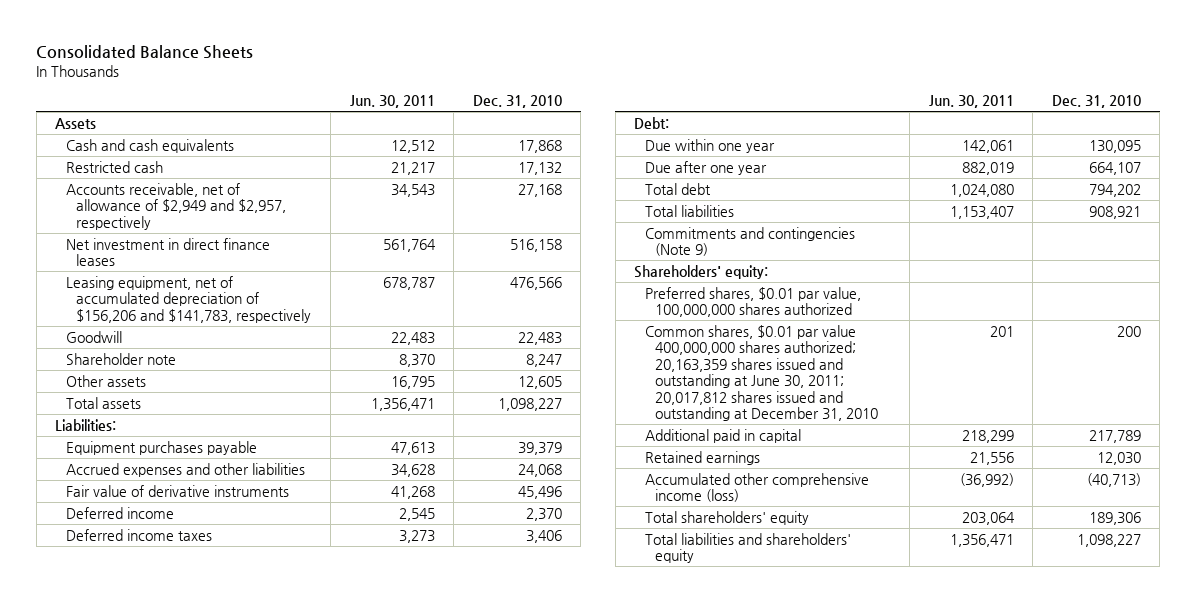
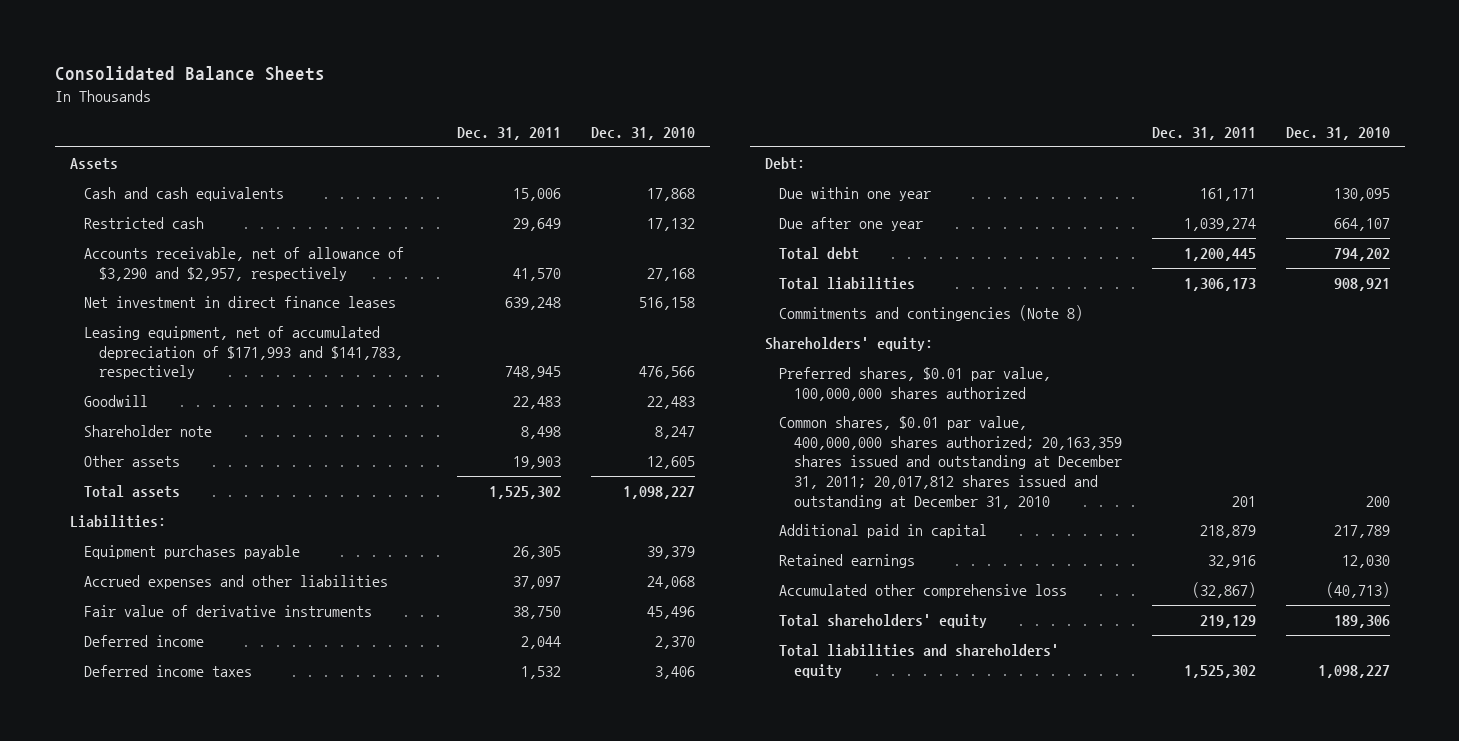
- | Jun. 30, 2011 | Dec. 31, 2010
+ | Dec. 31, 2011 | Dec. 31, 2010
- Accounts receivable, net of allowance of $2,949 and $2,957, respectively | 34,543 | 27,168
+ Accounts receivable, net of allowance of $3,290 and $2,957, respectively | 41,570 | 27,168
- Leasing equipment, net of accumulated depreciation of $156,206 and $141,783, respectively | 678,787 | 476,566
+ Leasing equipment, net of accumulated depreciation of $171,993 and $141,783, respectively | 748,945 | 476,566
- Commitments and contingencies (Note 9)
+ Commitments and contingencies (Note 8)
- Common shares, $0.01 par value 400,000,000 shares authorized; 20,163,359 shares issued and outstanding at June 30, 2011; 20,017,812 shares issued and outstanding at December 31, 2010 | 201 | 200
+ Common shares, $0.01 par value, 400,000,000 shares authorized; 20,163,359 shares issued and outstanding at December 31, 2011; 20,017,812 shares issued and outstanding at December 31, 2010 | 201 | 200
- Accumulated other comprehensive income (loss) | (36,992) | (40,713)
+ Accumulated other comprehensive loss | (32,867) | (40,713)

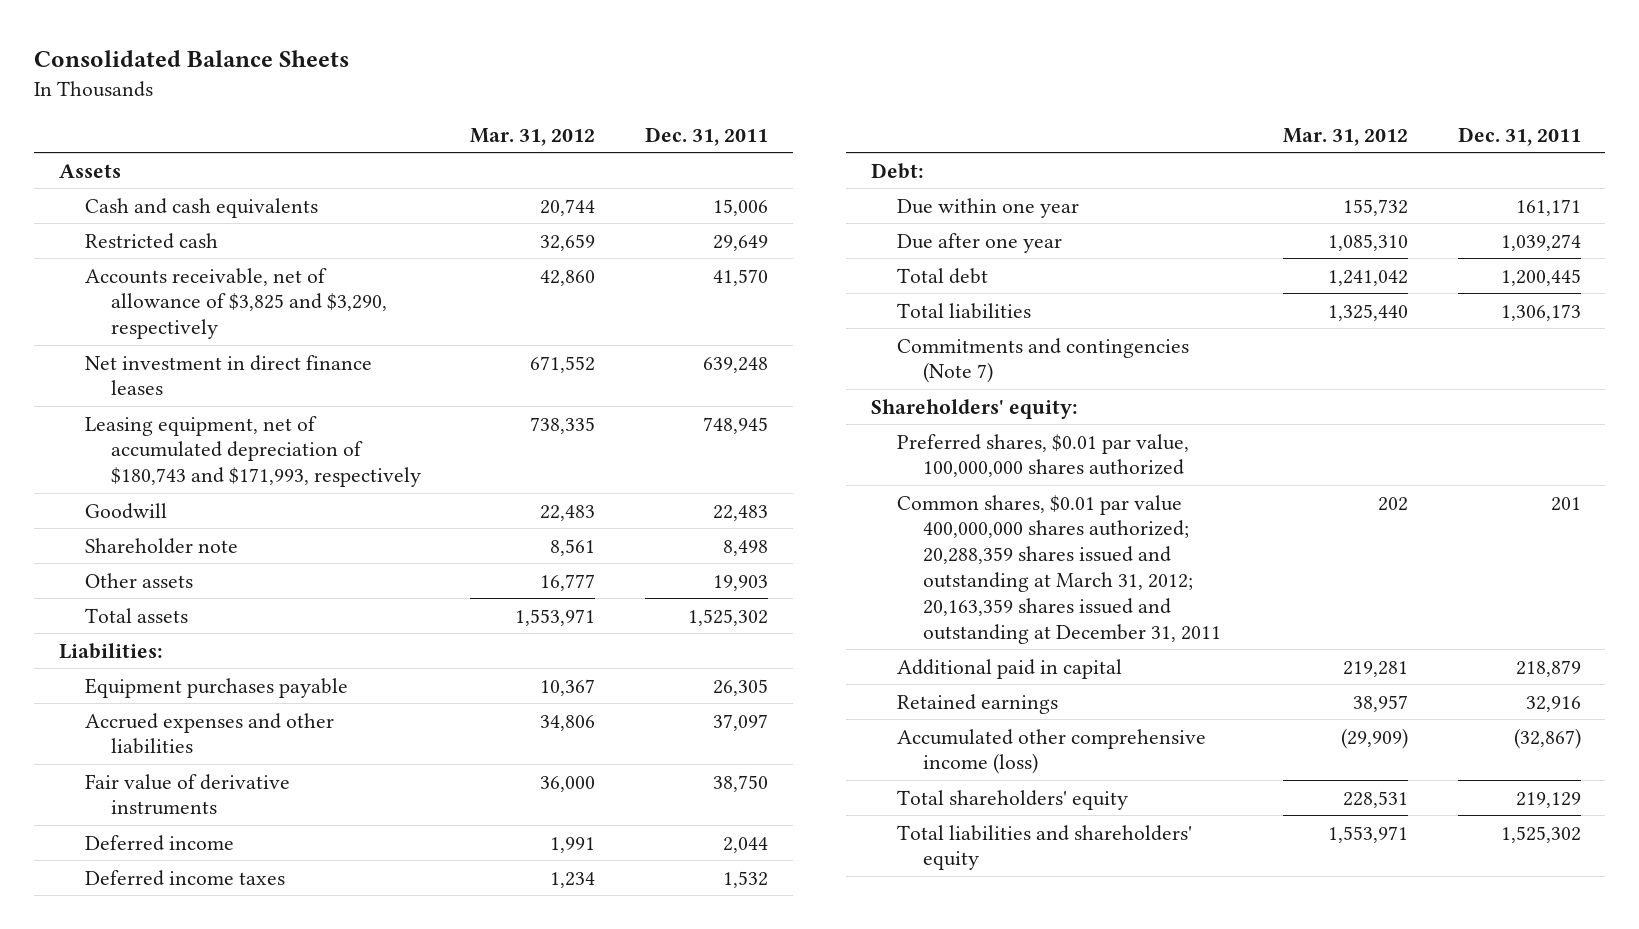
- | Dec. 31, 2011 | Dec. 31, 2010
+ | Mar. 31, 2012 | Dec. 31, 2011
- Accounts receivable, net of allowance of $3,290 and $2,957, respectively | 41,570 | 27,168
+ Accounts receivable, net of allowance of $3,825 and $3,290, respectively | 42,860 | 41,570
- Leasing equipment, net of accumulated depreciation of $171,993 and $141,783, respectively | 748,945 | 476,566
+ Leasing equipment, net of accumulated depreciation of $180,743 and $171,993, respectively | 738,335 | 748,945
- Commitments and contingencies (Note 8)
+ Commitments and contingencies (Note 7)
- Common shares, $0.01 par value, 400,000,000 shares authorized; 20,163,359 shares issued and outstanding at December 31, 2011; 20,017,812 shares issued and outstanding at December 31, 2010 | 201 | 200
+ Common shares, $0.01 par value 400,000,000 shares authorized; 20,288,359 shares issued and outstanding at March 31, 2012; 20,163,359 shares issued and outstanding at December 31, 2011 | 202 | 201
- Accumulated other comprehensive loss | (32,867) | (40,713)
+ Accumulated other comprehensive income (loss) | (29,909) | (32,867)

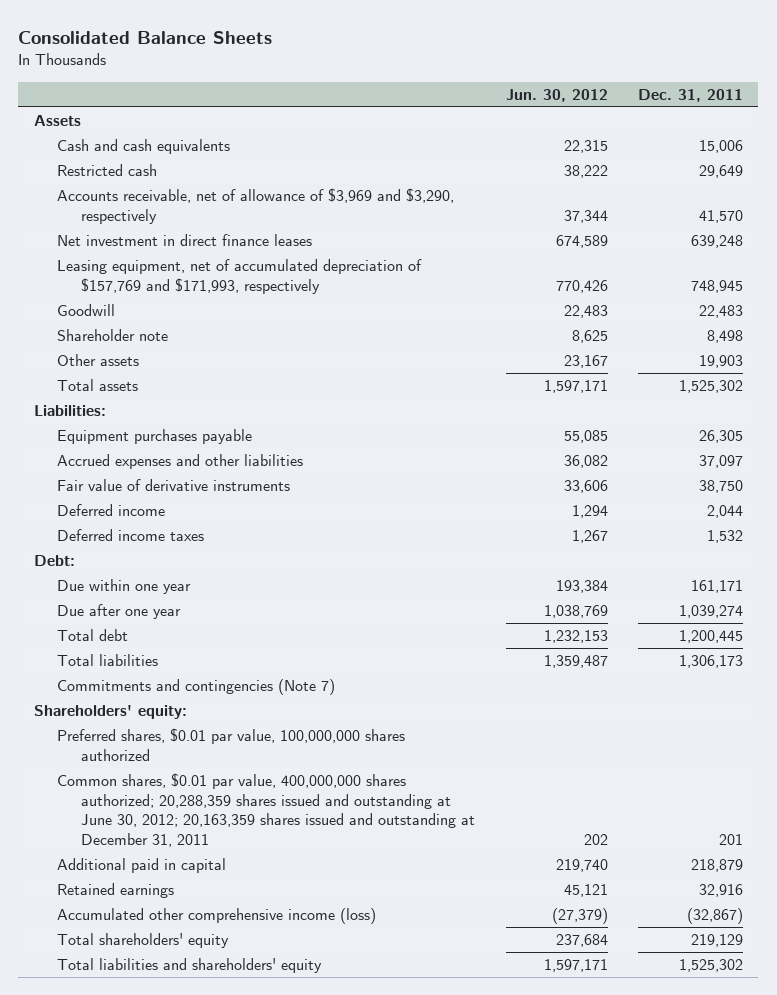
- | Mar. 31, 2012 | Dec. 31, 2011
+ | Jun. 30, 2012 | Dec. 31, 2011
- Accounts receivable, net of allowance of $3,825 and $3,290, respectively | 42,860 | 41,570
+ Accounts receivable, net of allowance of $3,969 and $3,290, respectively | 37,344 | 41,570
- Leasing equipment, net of accumulated depreciation of $180,743 and $171,993, respectively | 738,335 | 748,945
+ Leasing equipment, net of accumulated depreciation of $157,769 and $171,993, respectively | 770,426 | 748,945
- Common shares, $0.01 par value 400,000,000 shares authorized; 20,288,359 shares issued and outstanding at March 31, 2012; 20,163,359 shares issued and outstanding at December 31, 2011 | 202 | 201
+ Common shares, $0.01 par value, 400,000,000 shares authorized; 20,288,359 shares issued and outstanding at June 30, 2012; 20,163,359 shares issued and outstanding at December 31, 2011 | 202 | 201

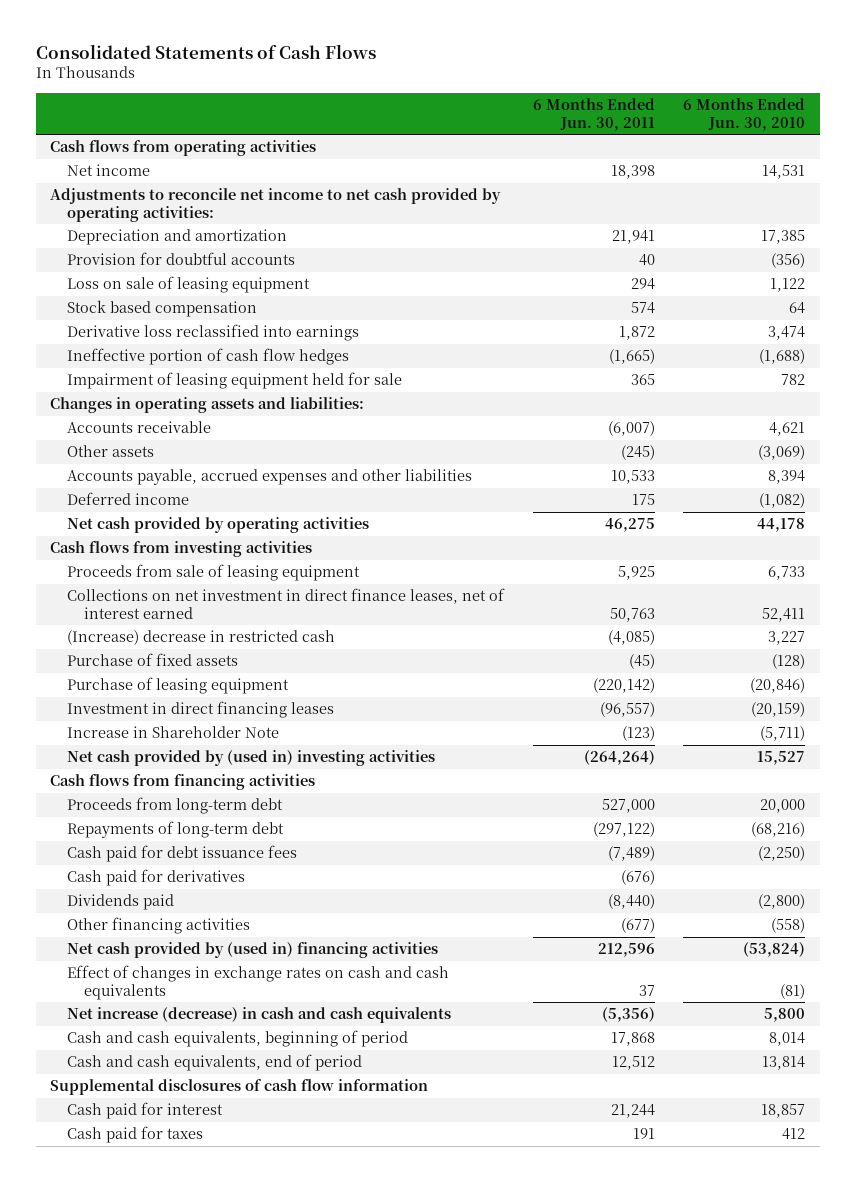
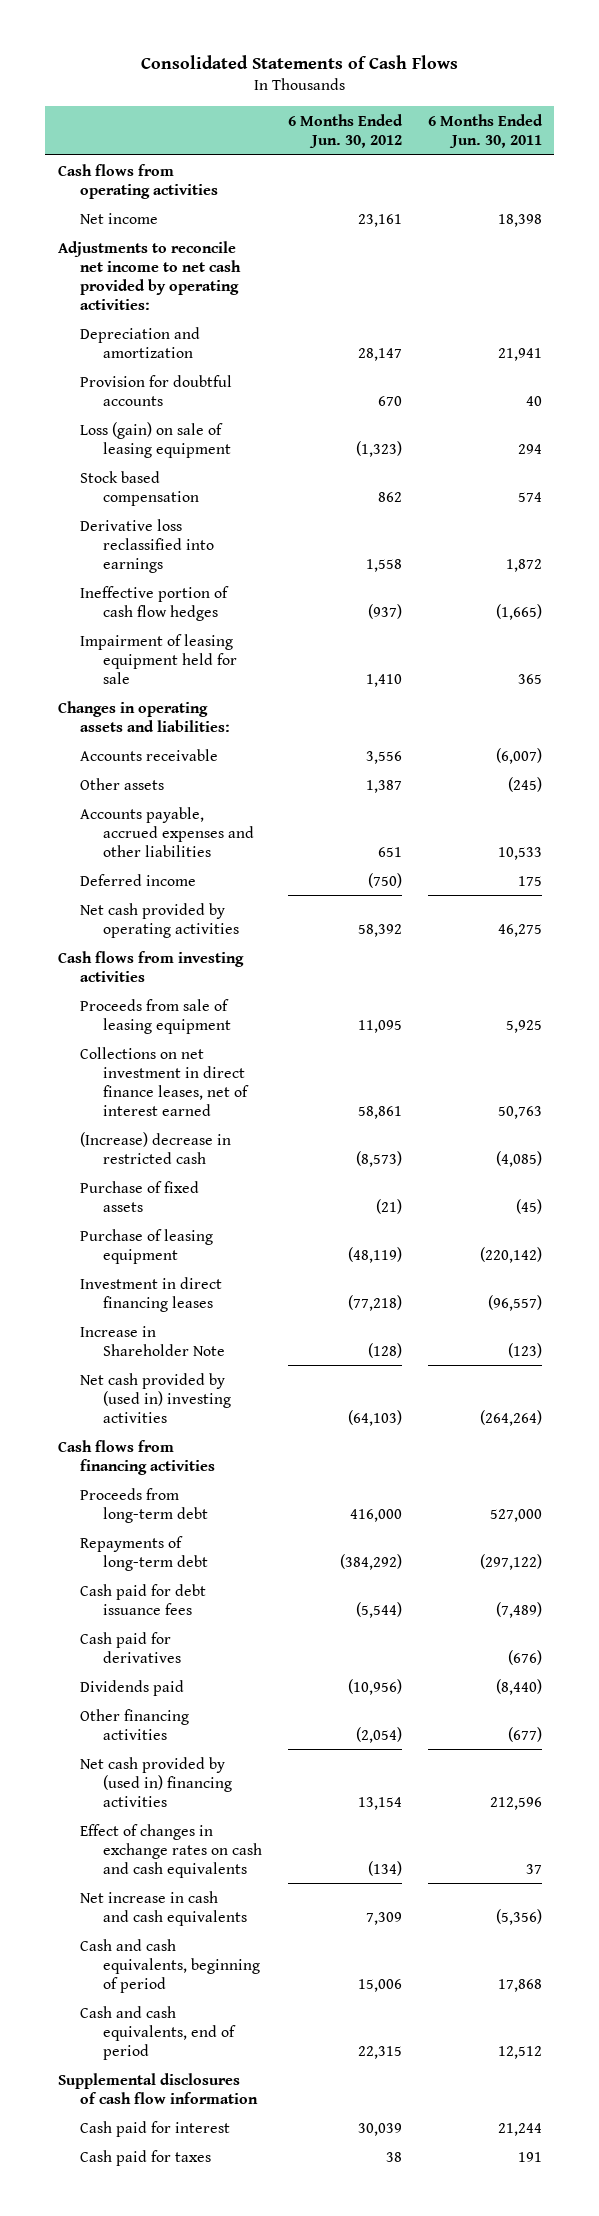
- | 6 Months Ended Jun. 30, 2011 | 6 Months Ended Jun. 30, 2010
+ | 6 Months Ended Jun. 30, 2012 | 6 Months Ended Jun. 30, 2011
- Loss on sale of leasing equipment | 294 | 1,122
+ Loss (gain) on sale of leasing equipment | (1,323) | 294
- Net increase (decrease) in cash and cash equivalents | (5,356) | 5,800
+ Net increase in cash and cash equivalents | 7,309 | (5,356)

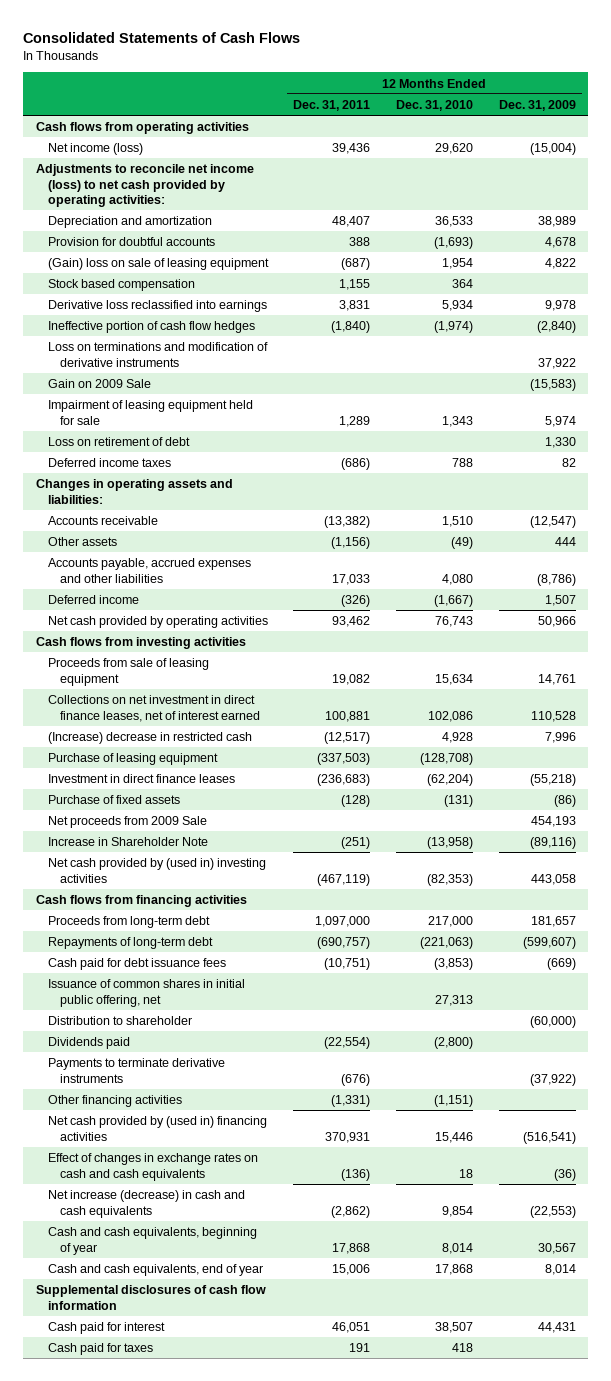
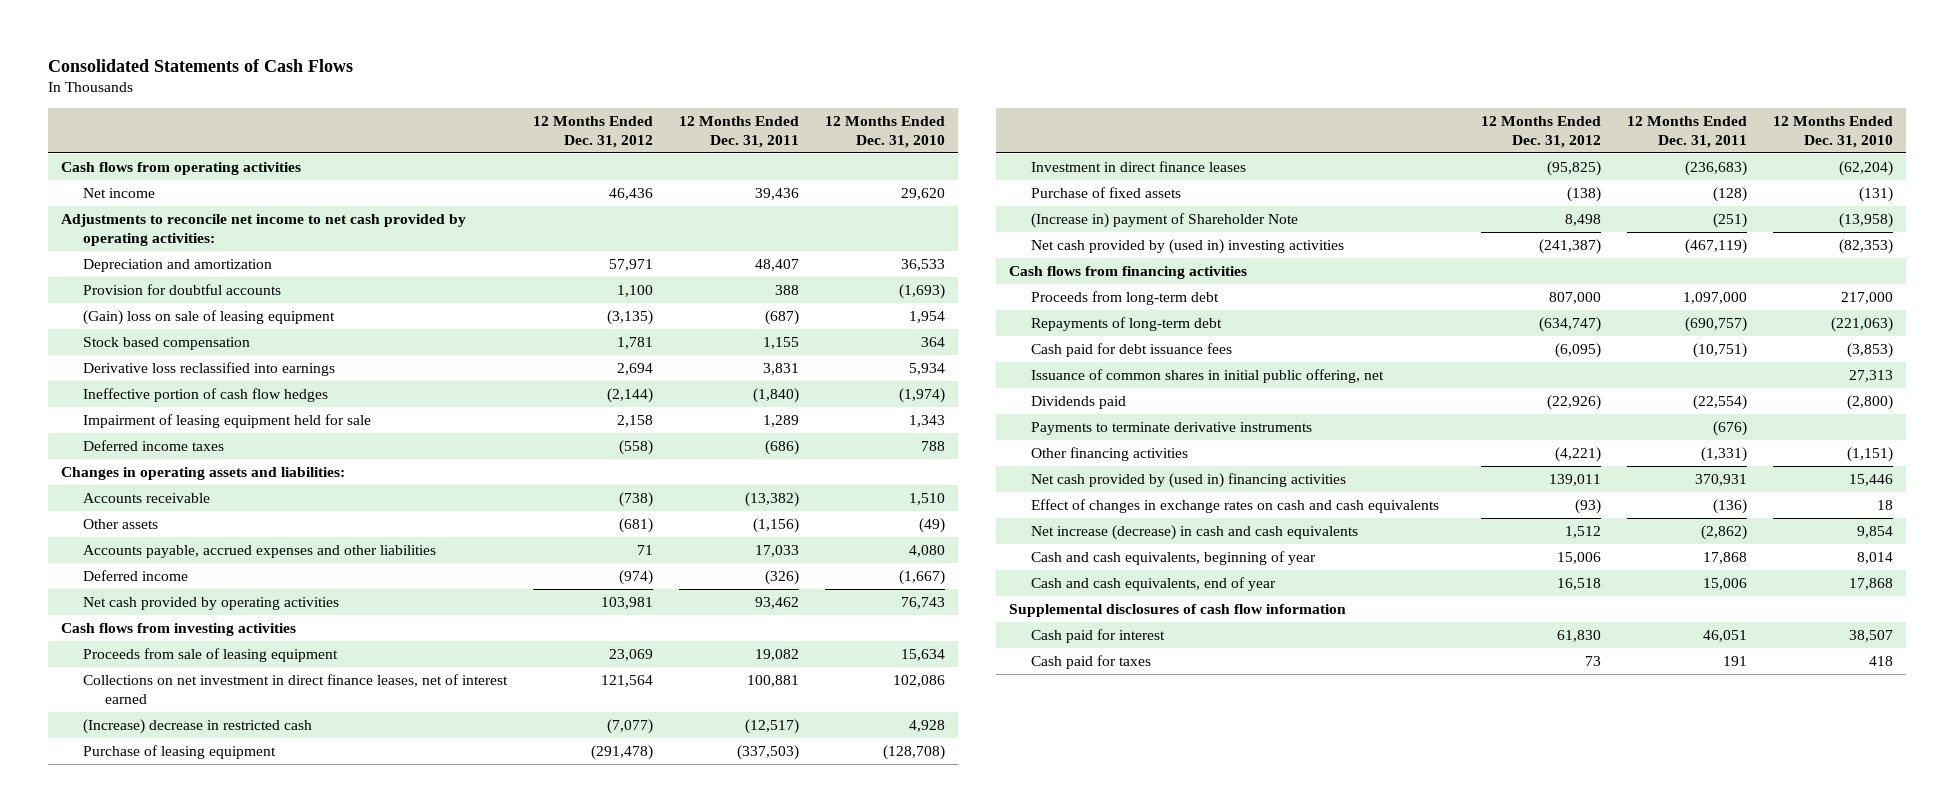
- | 12 Months Ended Dec. 31, 2011 | 12 Months Ended Dec. 31, 2010 | 12 Months Ended Dec. 31, 2009
+ | 12 Months Ended Dec. 31, 2012 | 12 Months Ended Dec. 31, 2011 | 12 Months Ended Dec. 31, 2010
- Net income (loss) | 39,436 | 29,620 | (15,004)
- Adjustments to reconcile net income (loss) to net cash provided by operating activities:
+ Net income | 46,436 | 39,436 | 29,620
+ Adjustments to reconcile net income to net cash provided by operating activities:
- Loss on terminations and modification of derivative instruments | | | 37,922
- Gain on 2009 Sale | | | (15,583)
- Loss on retirement of debt | | | 1,330
- Net proceeds from 2009 Sale | | | 454,193
- Increase in Shareholder Note | (251) | (13,958) | (89,116)
+ (Increase in) payment of Shareholder Note | 8,498 | (251) | (13,958)
- Distribution to shareholder | | | (60,000)

